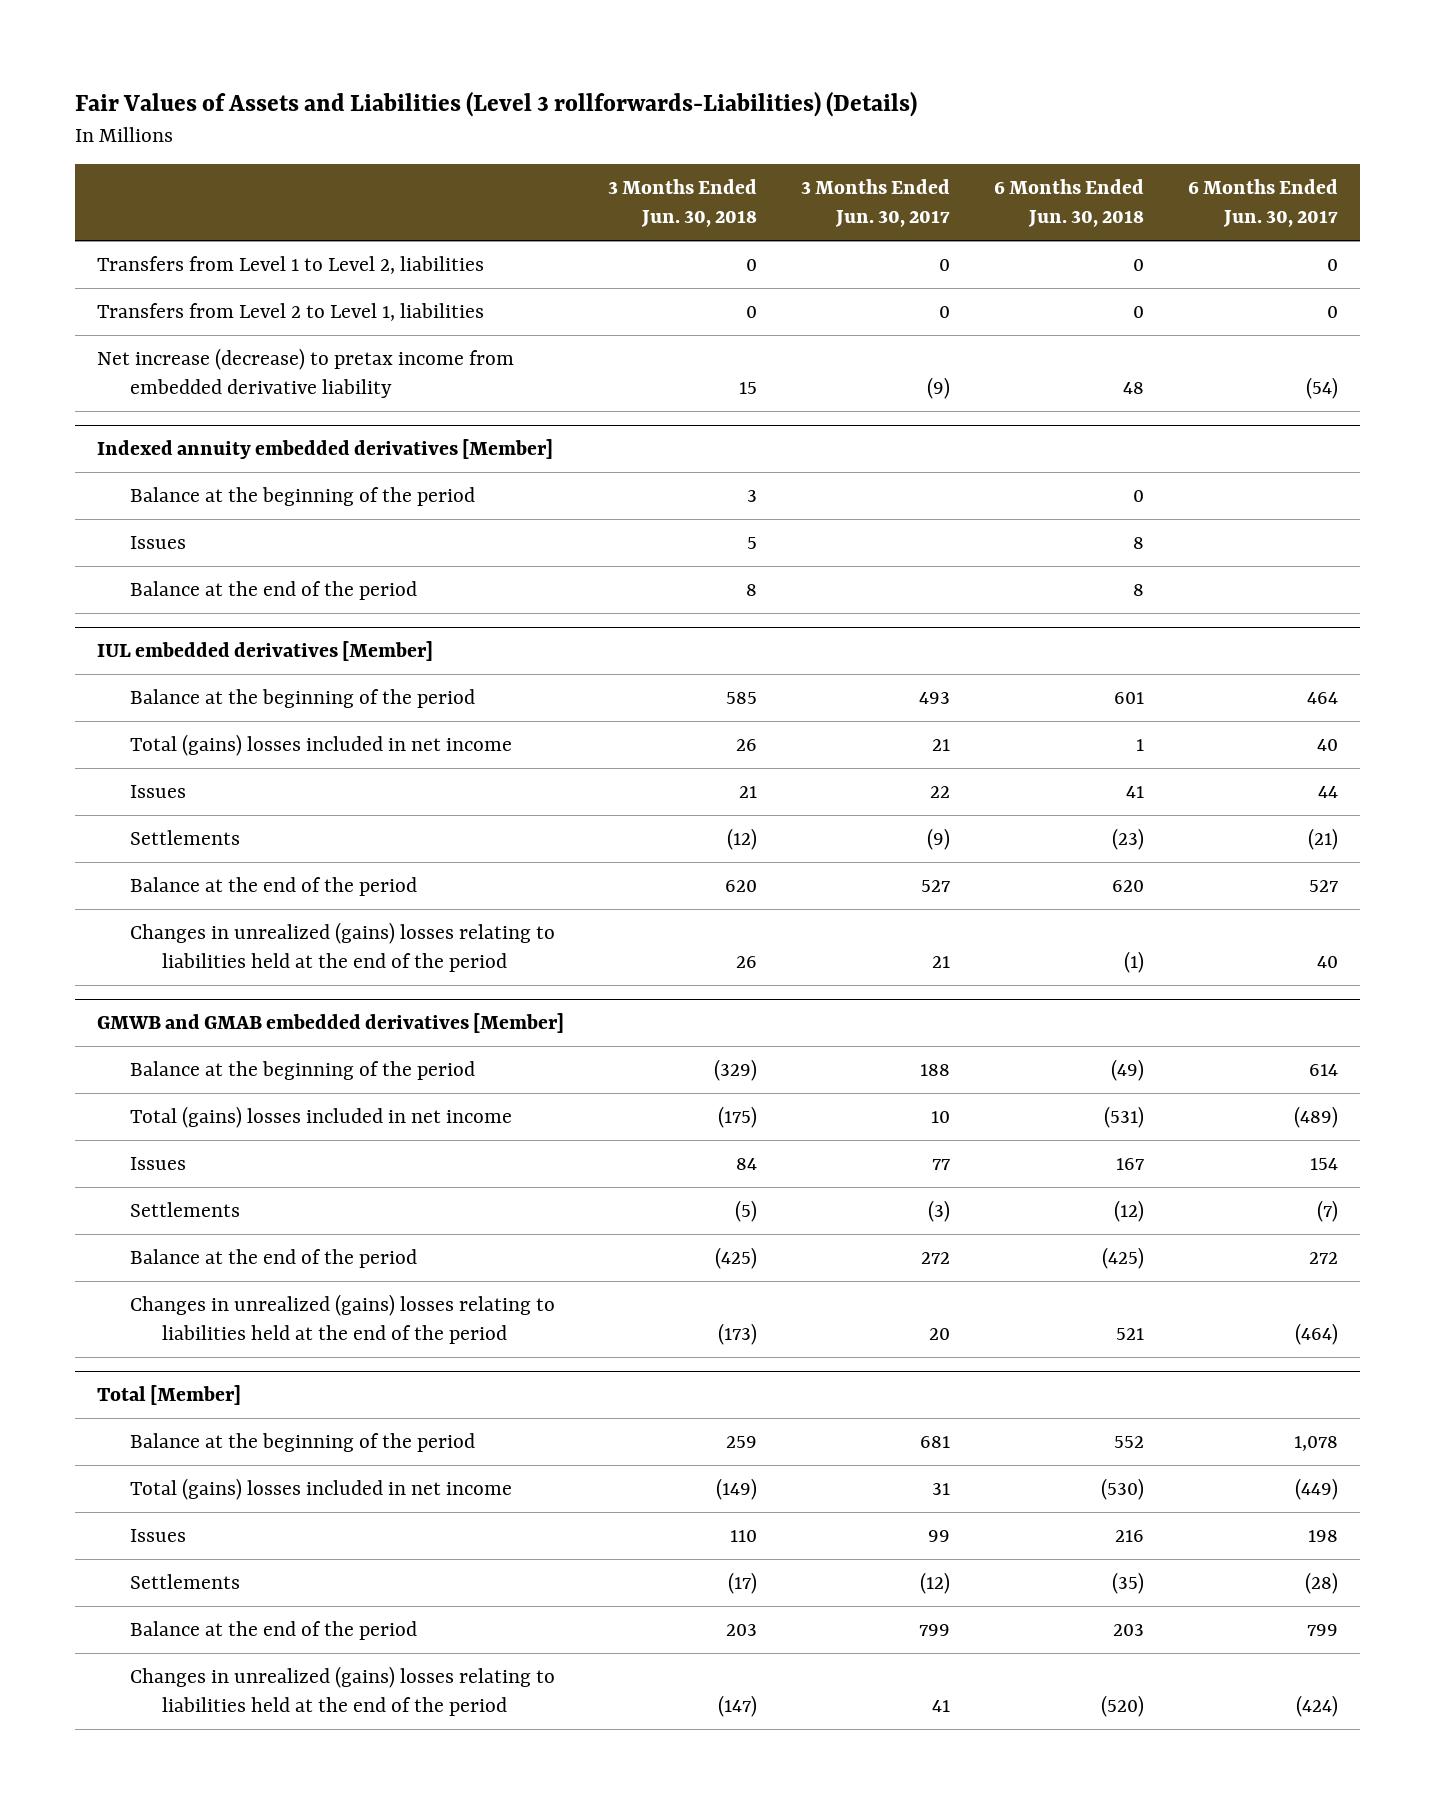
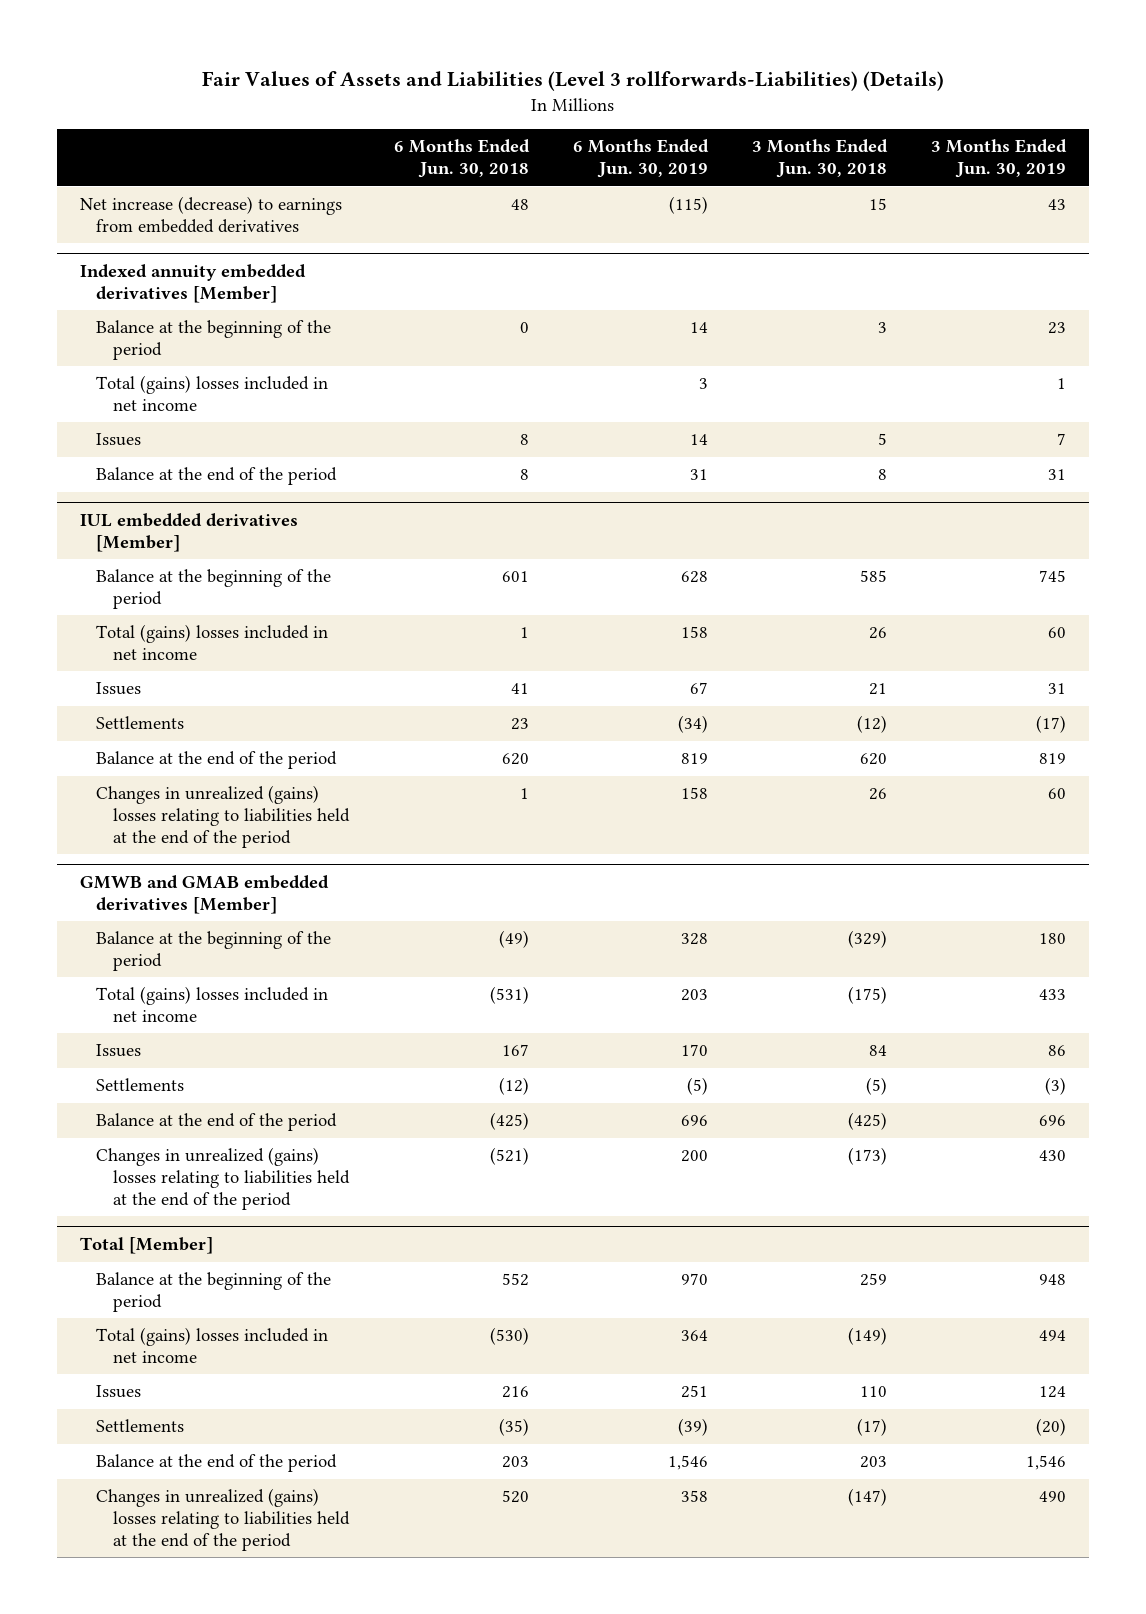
- | 3 Months Ended Jun. 30, 2018 | 3 Months Ended Jun. 30, 2017 | 6 Months Ended Jun. 30, 2018 | 6 Months Ended Jun. 30, 2017
+ | 6 Months Ended Jun. 30, 2018 | 6 Months Ended Jun. 30, 2019 | 3 Months Ended Jun. 30, 2018 | 3 Months Ended Jun. 30, 2019
- Transfers from Level 1 to Level 2, liabilities | 0 | 0 | 0 | 0
- Transfers from Level 2 to Level 1, liabilities | 0 | 0 | 0 | 0
- Net increase (decrease) to pretax income from embedded derivative liability | 15 | (9) | 48 | (54)
+ Net increase (decrease) to earnings from embedded derivatives | 48 | (115) | 15 | 43
@ Indexed annuity embedded derivatives [Member]
+ Total (gains) losses included in net income | | 3 | | 1
@ IUL embedded derivatives [Member]
- Settlements | (12) | (9) | (23) | (21)
+ Settlements | 23 | (34) | (12) | (17)
- Changes in unrealized (gains) losses relating to liabilities held at the end of the period | 26 | 21 | (1) | 40
+ Changes in unrealized (gains) losses relating to liabilities held at the end of the period | 1 | 158 | 26 | 60
@ GMWB and GMAB embedded derivatives [Member]
- Changes in unrealized (gains) losses relating to liabilities held at the end of the period | (173) | 20 | 521 | (464)
+ Changes in unrealized (gains) losses relating to liabilities held at the end of the period | (521) | 200 | (173) | 430
@ Total [Member]
- Changes in unrealized (gains) losses relating to liabilities held at the end of the period | (147) | 41 | (520) | (424)
+ Changes in unrealized (gains) losses relating to liabilities held at the end of the period | 520 | 358 | (147) | 490

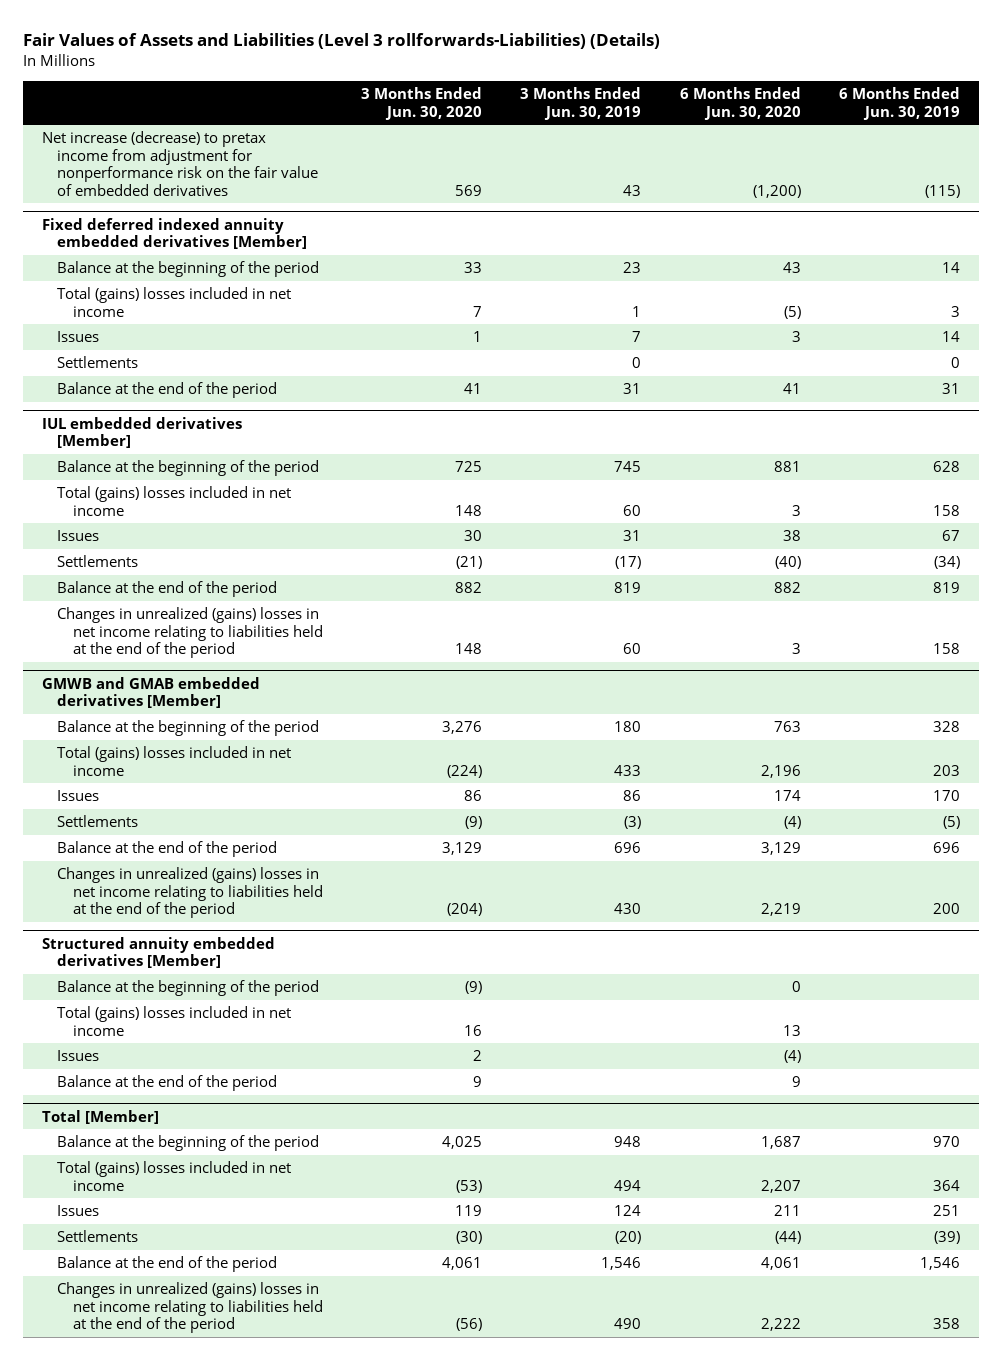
- | 6 Months Ended Jun. 30, 2018 | 6 Months Ended Jun. 30, 2019 | 3 Months Ended Jun. 30, 2018 | 3 Months Ended Jun. 30, 2019
+ | 3 Months Ended Jun. 30, 2020 | 3 Months Ended Jun. 30, 2019 | 6 Months Ended Jun. 30, 2020 | 6 Months Ended Jun. 30, 2019
- Net increase (decrease) to earnings from embedded derivatives | 48 | (115) | 15 | 43
- Indexed annuity embedded derivatives [Member]
+ Net increase (decrease) to pretax income from adjustment for nonperformance risk on the fair value of embedded derivatives | 569 | 43 | (1,200) | (115)
+ Fixed deferred indexed annuity embedded derivatives [Member]
+ Settlements | | 0 | | 0
@ IUL embedded derivatives [Member]
- Changes in unrealized (gains) losses relating to liabilities held at the end of the period | 1 | 158 | 26 | 60
+ Changes in unrealized (gains) losses in net income relating to liabilities held at the end of the period | 148 | 60 | 3 | 158
@ GMWB and GMAB embedded derivatives [Member]
- Changes in unrealized (gains) losses relating to liabilities held at the end of the period | (521) | 200 | (173) | 430
+ Changes in unrealized (gains) losses in net income relating to liabilities held at the end of the period | (204) | 430 | 2,219 | 200
+ Structured annuity embedded derivatives [Member]
+ Balance at the beginning of the period | (9) | | 0 |
+ Total (gains) losses included in net income | 16 | | 13 |
+ Issues | 2 | | (4) |
+ Balance at the end of the period | 9 | | 9 |
@ Total [Member]
- Changes in unrealized (gains) losses relating to liabilities held at the end of the period | 520 | 358 | (147) | 490
+ Changes in unrealized (gains) losses in net income relating to liabilities held at the end of the period | (56) | 490 | 2,222 | 358

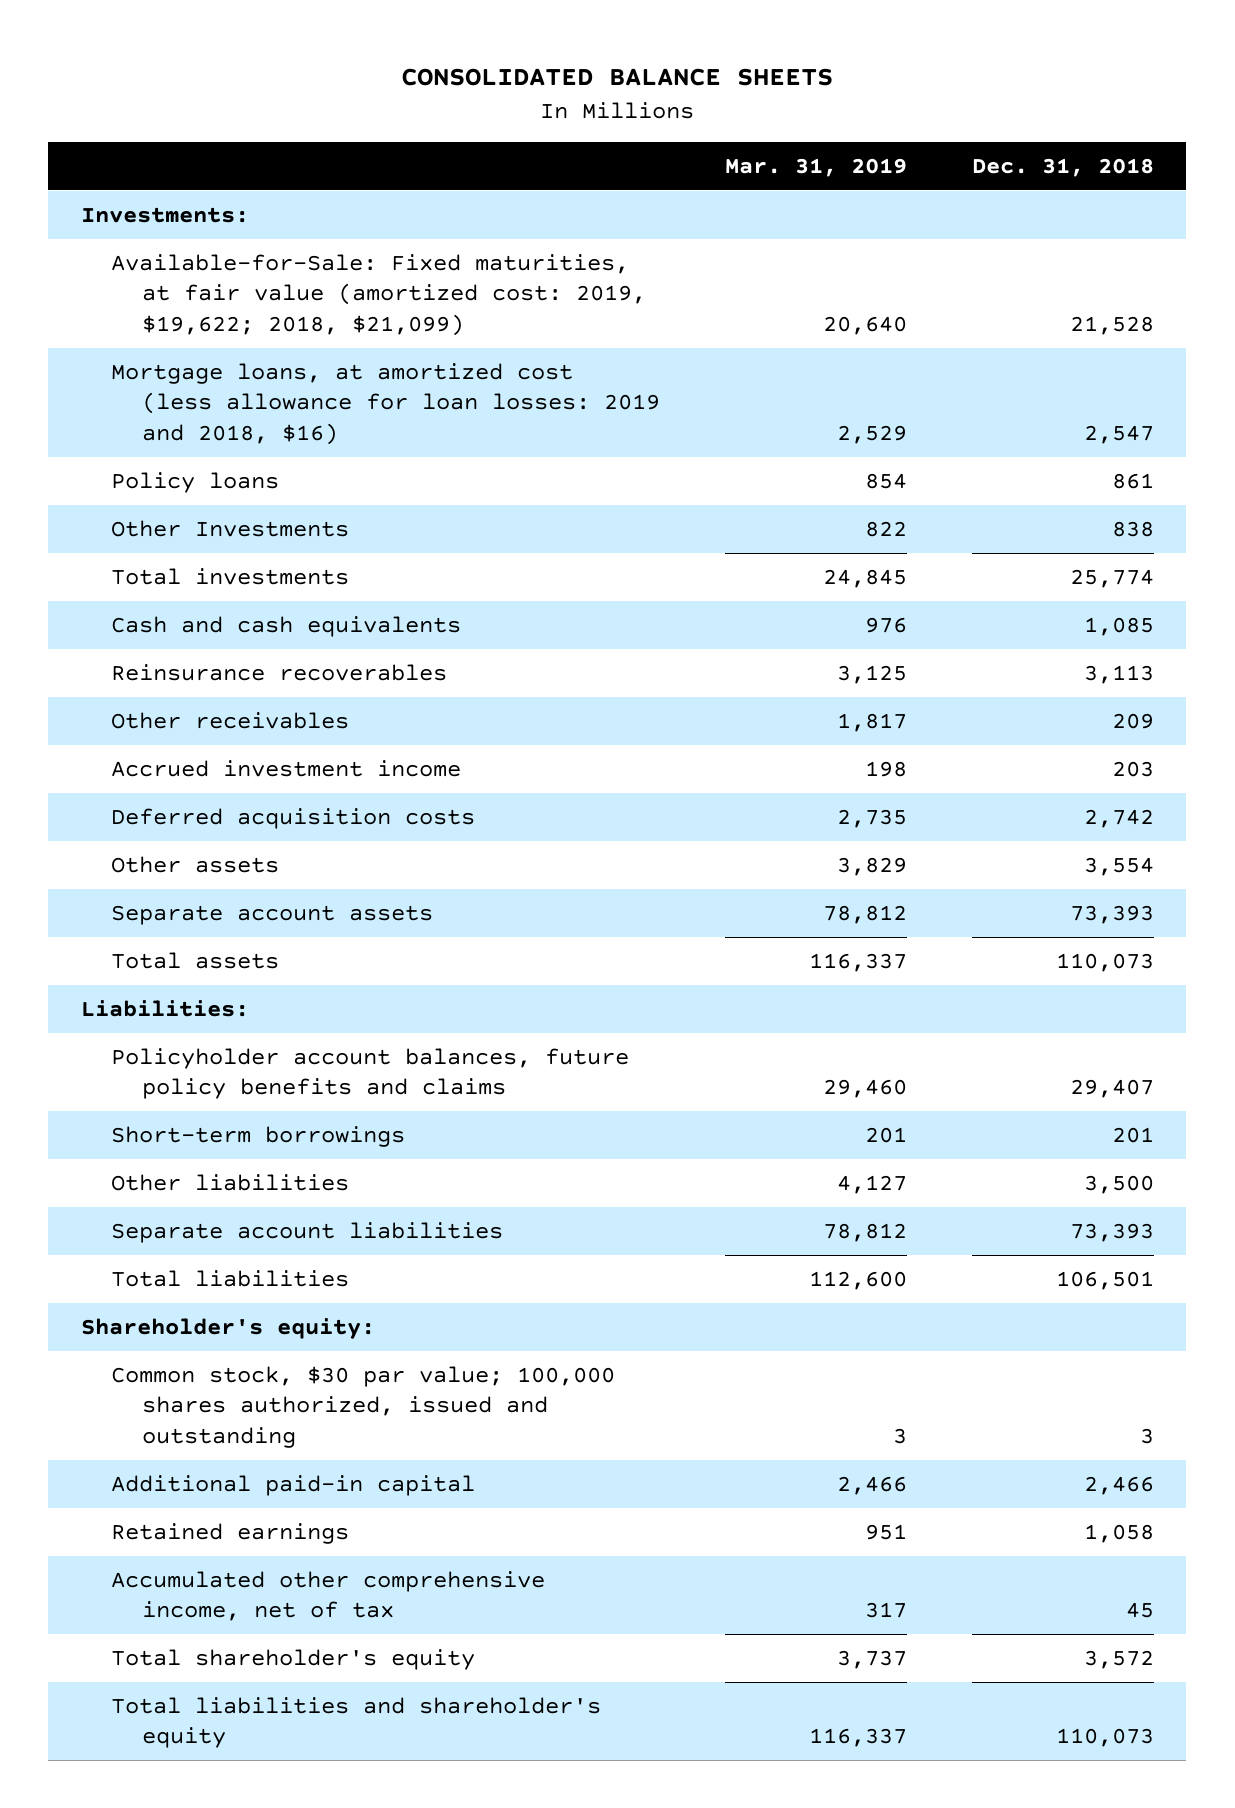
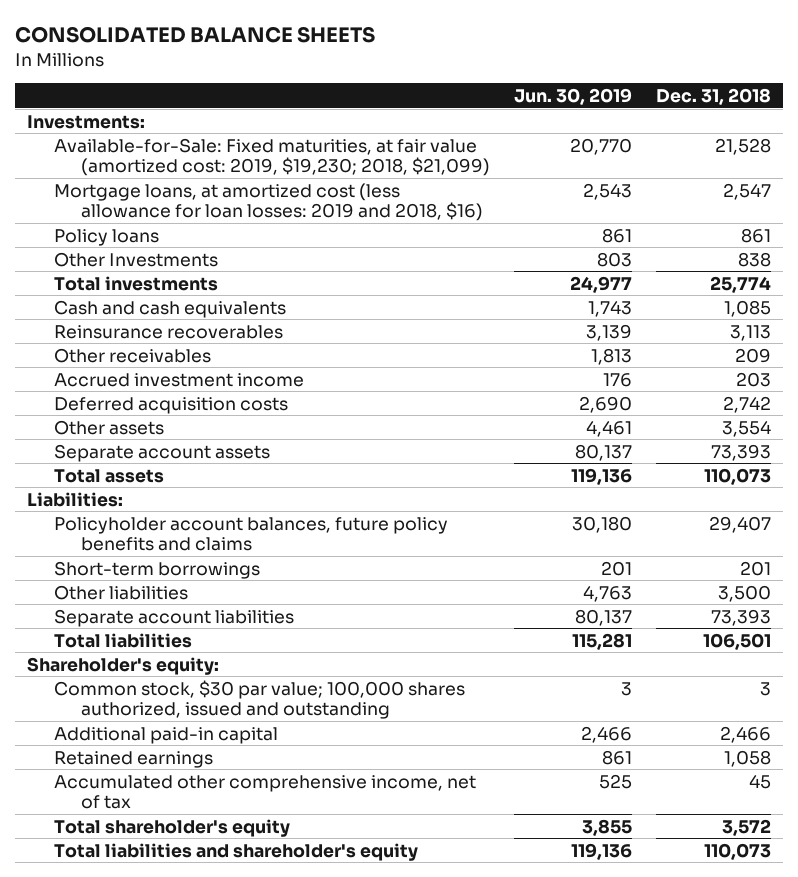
- | Mar. 31, 2019 | Dec. 31, 2018
+ | Jun. 30, 2019 | Dec. 31, 2018
- Available-for-Sale: Fixed maturities, at fair value (amortized cost: 2019, $19,622; 2018, $21,099) | 20,640 | 21,528
+ Available-for-Sale: Fixed maturities, at fair value (amortized cost: 2019, $19,230; 2018, $21,099) | 20,770 | 21,528

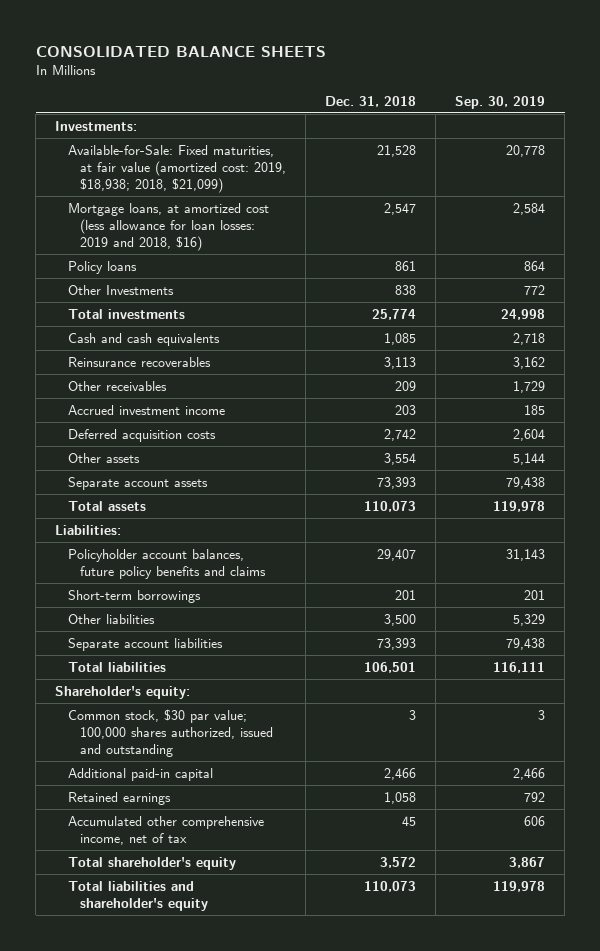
- | Jun. 30, 2019 | Dec. 31, 2018
+ | Dec. 31, 2018 | Sep. 30, 2019
- Available-for-Sale: Fixed maturities, at fair value (amortized cost: 2019, $19,230; 2018, $21,099) | 20,770 | 21,528
+ Available-for-Sale: Fixed maturities, at fair value (amortized cost: 2019, $18,938; 2018, $21,099) | 21,528 | 20,778

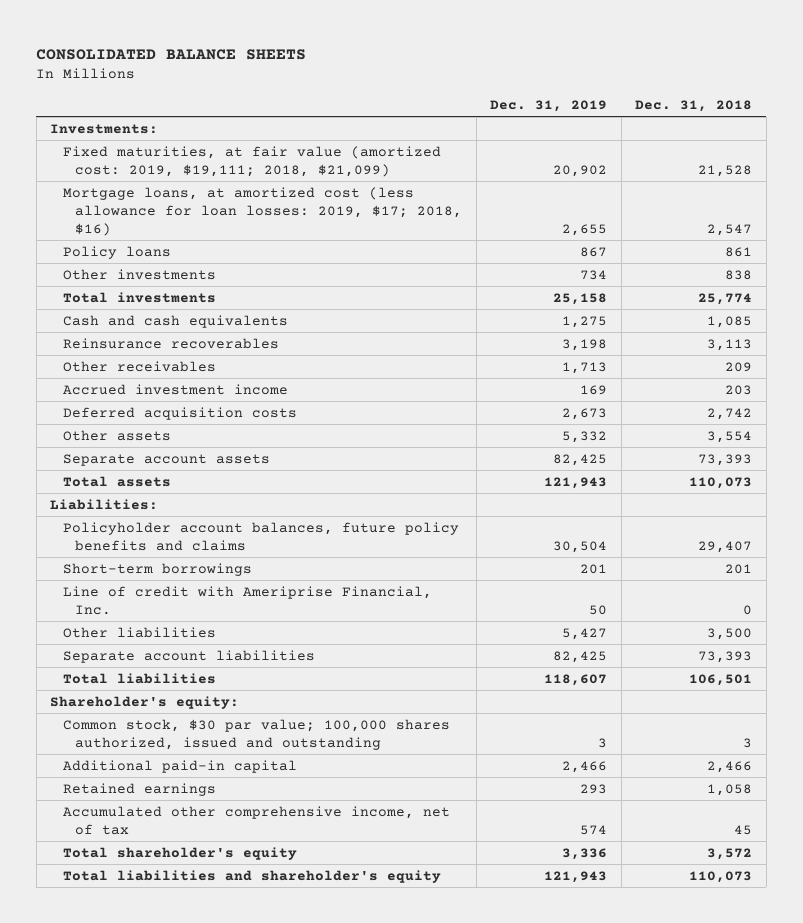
- | Dec. 31, 2018 | Sep. 30, 2019
+ | Dec. 31, 2019 | Dec. 31, 2018
- Available-for-Sale: Fixed maturities, at fair value (amortized cost: 2019, $18,938; 2018, $21,099) | 21,528 | 20,778
- Mortgage loans, at amortized cost (less allowance for loan losses: 2019 and 2018, $16) | 2,547 | 2,584
+ Fixed maturities, at fair value (amortized cost: 2019, $19,111; 2018, $21,099) | 20,902 | 21,528
+ Mortgage loans, at amortized cost (less allowance for loan losses: 2019, $17; 2018, $16) | 2,655 | 2,547
- Other Investments | 838 | 772
+ Other investments | 734 | 838
+ Line of credit with Ameriprise Financial, Inc. | 50 | 0

